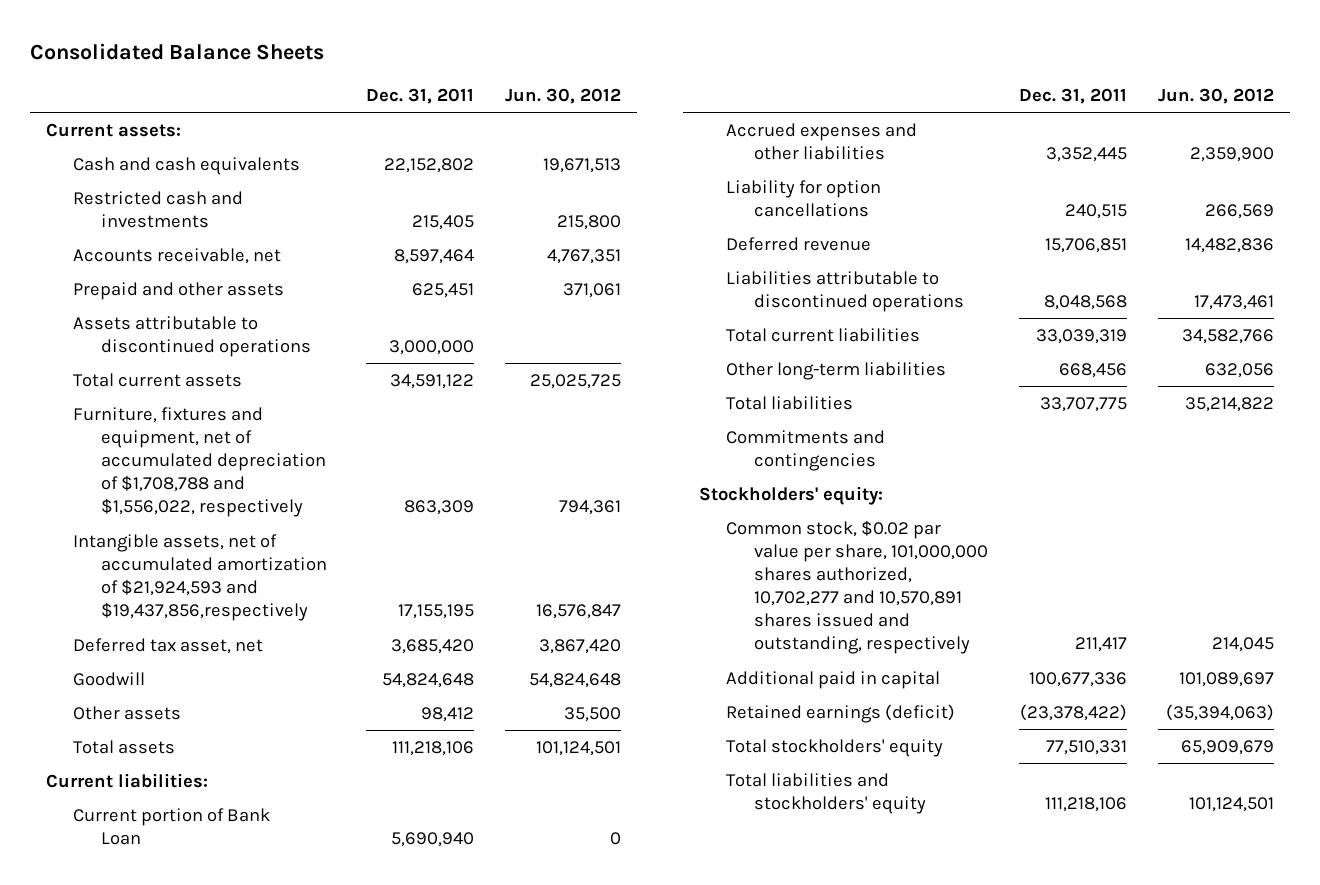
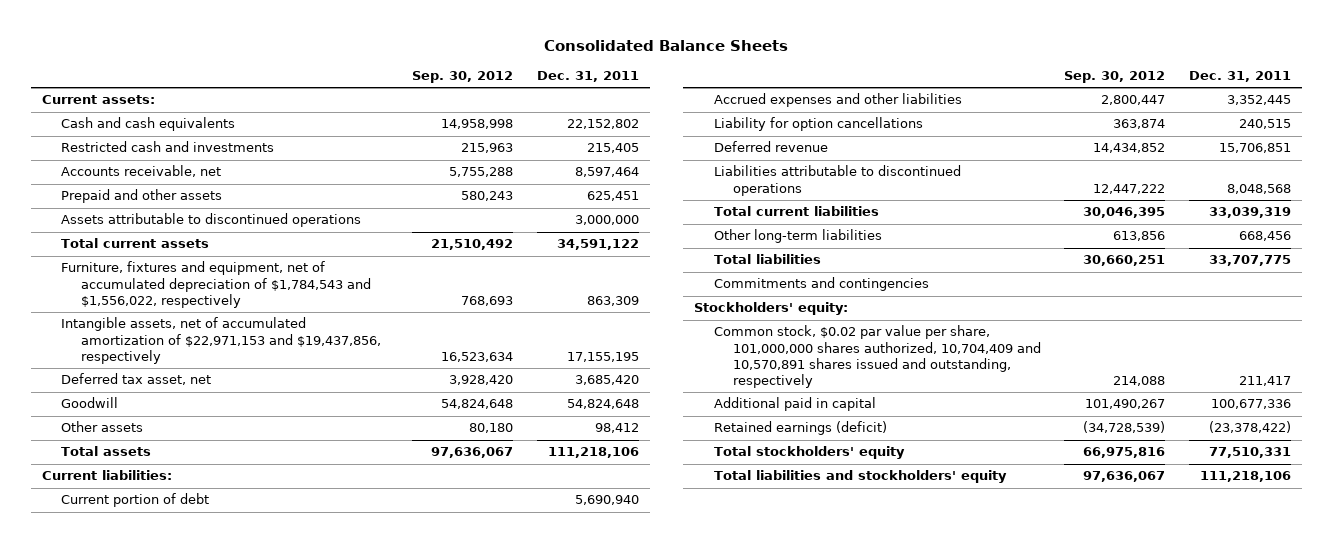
- | Dec. 31, 2011 | Jun. 30, 2012
+ | Sep. 30, 2012 | Dec. 31, 2011
- Furniture, fixtures and equipment, net of accumulated depreciation of $1,708,788 and $1,556,022, respectively | 863,309 | 794,361
- Intangible assets, net of accumulated amortization of $21,924,593 and $19,437,856,respectively | 17,155,195 | 16,576,847
+ Furniture, fixtures and equipment, net of accumulated depreciation of $1,784,543 and $1,556,022, respectively | 768,693 | 863,309
+ Intangible assets, net of accumulated amortization of $22,971,153 and $19,437,856, respectively | 16,523,634 | 17,155,195
- Current portion of Bank Loan | 5,690,940 | 0
+ Current portion of debt | | 5,690,940
- Common stock, $0.02 par value per share, 101,000,000 shares authorized, 10,702,277 and 10,570,891 shares issued and outstanding, respectively | 211,417 | 214,045
+ Common stock, $0.02 par value per share, 101,000,000 shares authorized, 10,704,409 and 10,570,891 shares issued and outstanding, respectively | 214,088 | 211,417

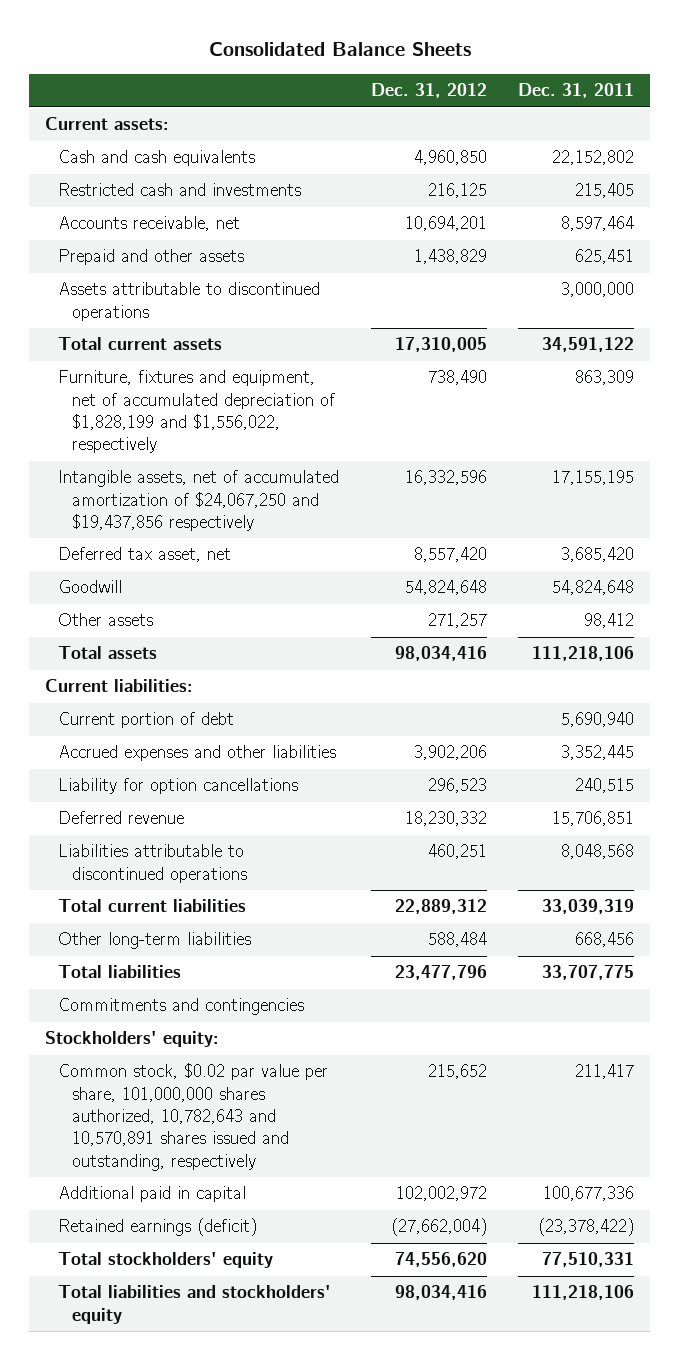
- | Sep. 30, 2012 | Dec. 31, 2011
+ | Dec. 31, 2012 | Dec. 31, 2011
- Furniture, fixtures and equipment, net of accumulated depreciation of $1,784,543 and $1,556,022, respectively | 768,693 | 863,309
- Intangible assets, net of accumulated amortization of $22,971,153 and $19,437,856, respectively | 16,523,634 | 17,155,195
+ Furniture, fixtures and equipment, net of accumulated depreciation of $1,828,199 and $1,556,022, respectively | 738,490 | 863,309
+ Intangible assets, net of accumulated amortization of $24,067,250 and $19,437,856 respectively | 16,332,596 | 17,155,195
- Common stock, $0.02 par value per share, 101,000,000 shares authorized, 10,704,409 and 10,570,891 shares issued and outstanding, respectively | 214,088 | 211,417
+ Common stock, $0.02 par value per share, 101,000,000 shares authorized, 10,782,643 and 10,570,891 shares issued and outstanding, respectively | 215,652 | 211,417

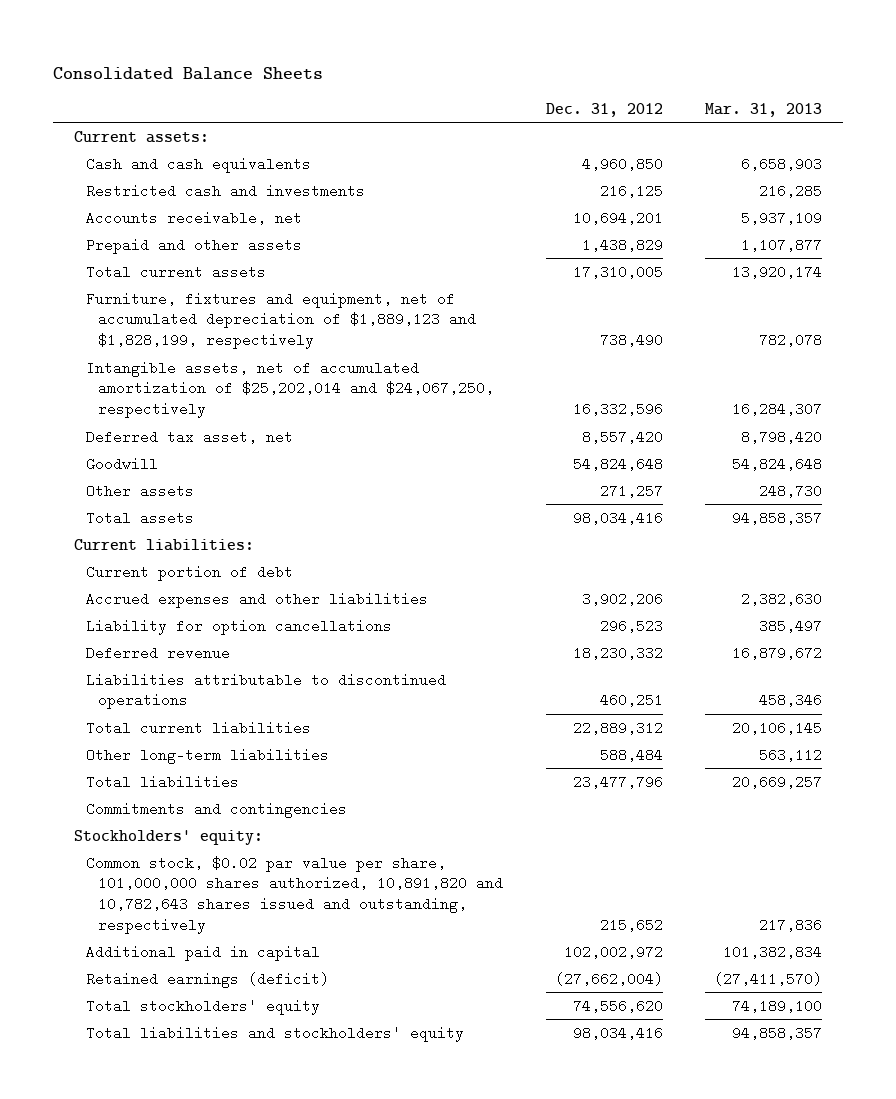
- | Dec. 31, 2012 | Dec. 31, 2011
+ | Dec. 31, 2012 | Mar. 31, 2013
- Assets attributable to discontinued operations | | 3,000,000
- Furniture, fixtures and equipment, net of accumulated depreciation of $1,828,199 and $1,556,022, respectively | 738,490 | 863,309
- Intangible assets, net of accumulated amortization of $24,067,250 and $19,437,856 respectively | 16,332,596 | 17,155,195
+ Furniture, fixtures and equipment, net of accumulated depreciation of $1,889,123 and $1,828,199, respectively | 738,490 | 782,078
+ Intangible assets, net of accumulated amortization of $25,202,014 and $24,067,250, respectively | 16,332,596 | 16,284,307
- Common stock, $0.02 par value per share, 101,000,000 shares authorized, 10,782,643 and 10,570,891 shares issued and outstanding, respectively | 215,652 | 211,417
+ Common stock, $0.02 par value per share, 101,000,000 shares authorized, 10,891,820 and 10,782,643 shares issued and outstanding, respectively | 215,652 | 217,836

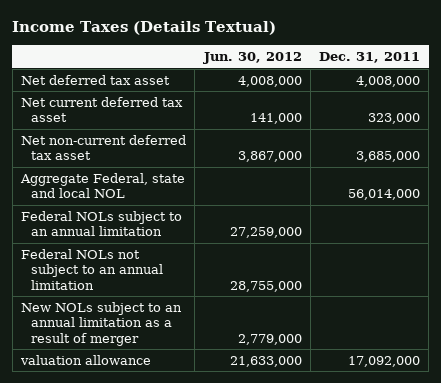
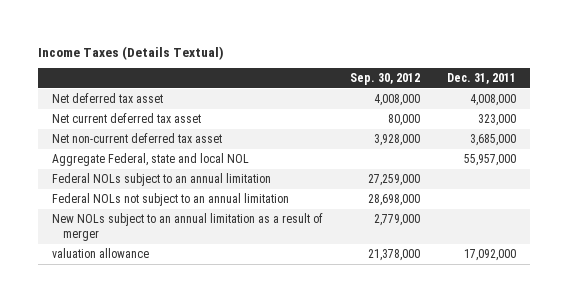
- | Jun. 30, 2012 | Dec. 31, 2011
+ | Sep. 30, 2012 | Dec. 31, 2011
- Aggregate Federal, state and local NOL | | 56,014,000
+ Aggregate Federal, state and local NOL | | 55,957,000

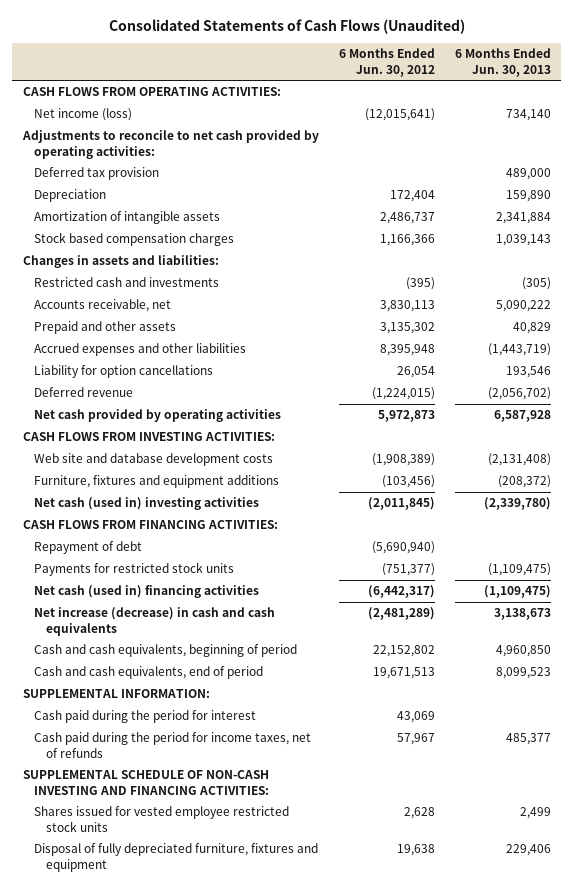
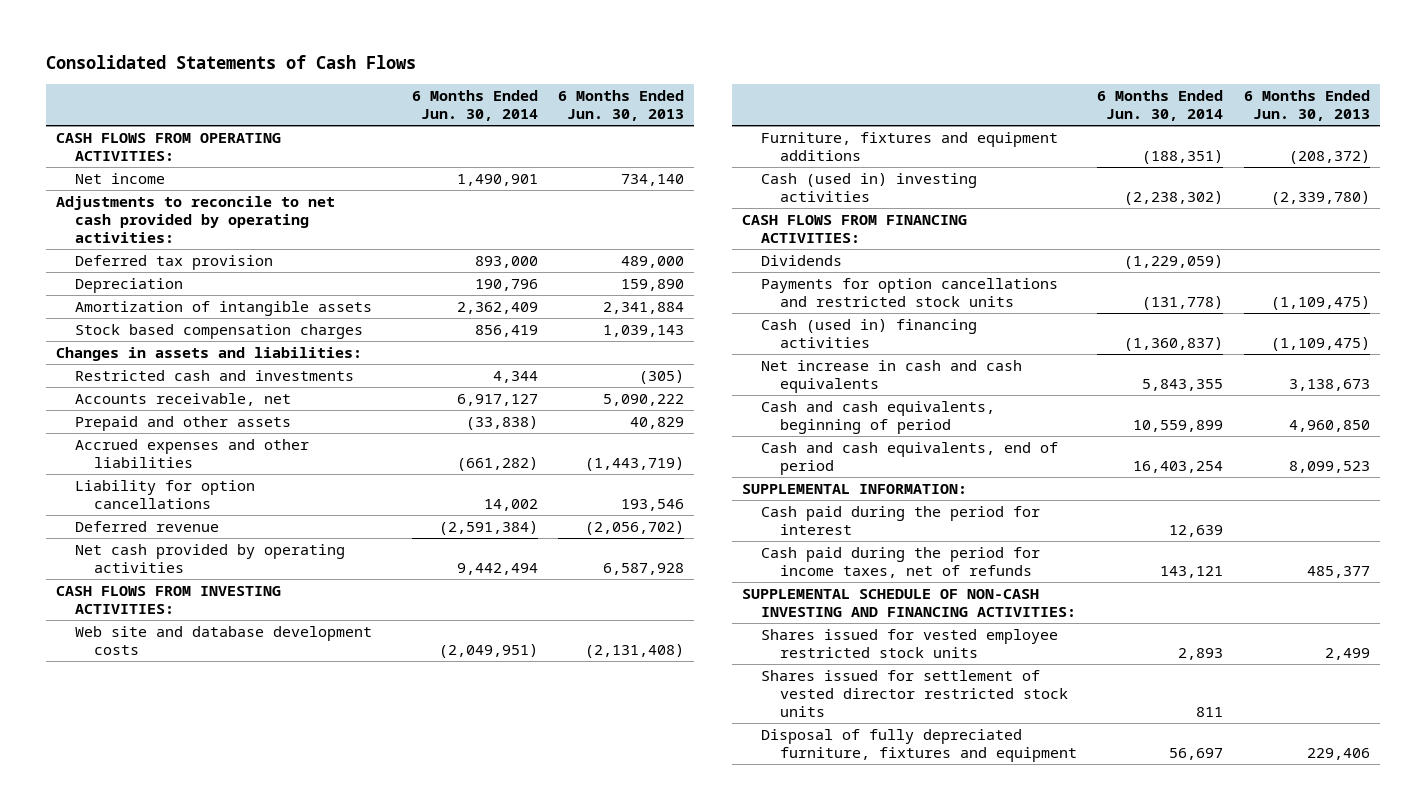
- Consolidated Statements of Cash Flows (Unaudited)
+ Consolidated Statements of Cash Flows
- | 6 Months Ended Jun. 30, 2012 | 6 Months Ended Jun. 30, 2013
+ | 6 Months Ended Jun. 30, 2014 | 6 Months Ended Jun. 30, 2013
- Net income (loss) | (12,015,641) | 734,140
+ Net income | 1,490,901 | 734,140
- Net cash (used in) investing activities | (2,011,845) | (2,339,780)
+ Cash (used in) investing activities | (2,238,302) | (2,339,780)
- Repayment of debt | (5,690,940) |
- Payments for restricted stock units | (751,377) | (1,109,475)
- Net cash (used in) financing activities | (6,442,317) | (1,109,475)
- Net increase (decrease) in cash and cash equivalents | (2,481,289) | 3,138,673
+ Dividends | (1,229,059) |
+ Payments for option cancellations and restricted stock units | (131,778) | (1,109,475)
+ Cash (used in) financing activities | (1,360,837) | (1,109,475)
+ Net increase in cash and cash equivalents | 5,843,355 | 3,138,673
+ Shares issued for settlement of vested director restricted stock units | 811 |

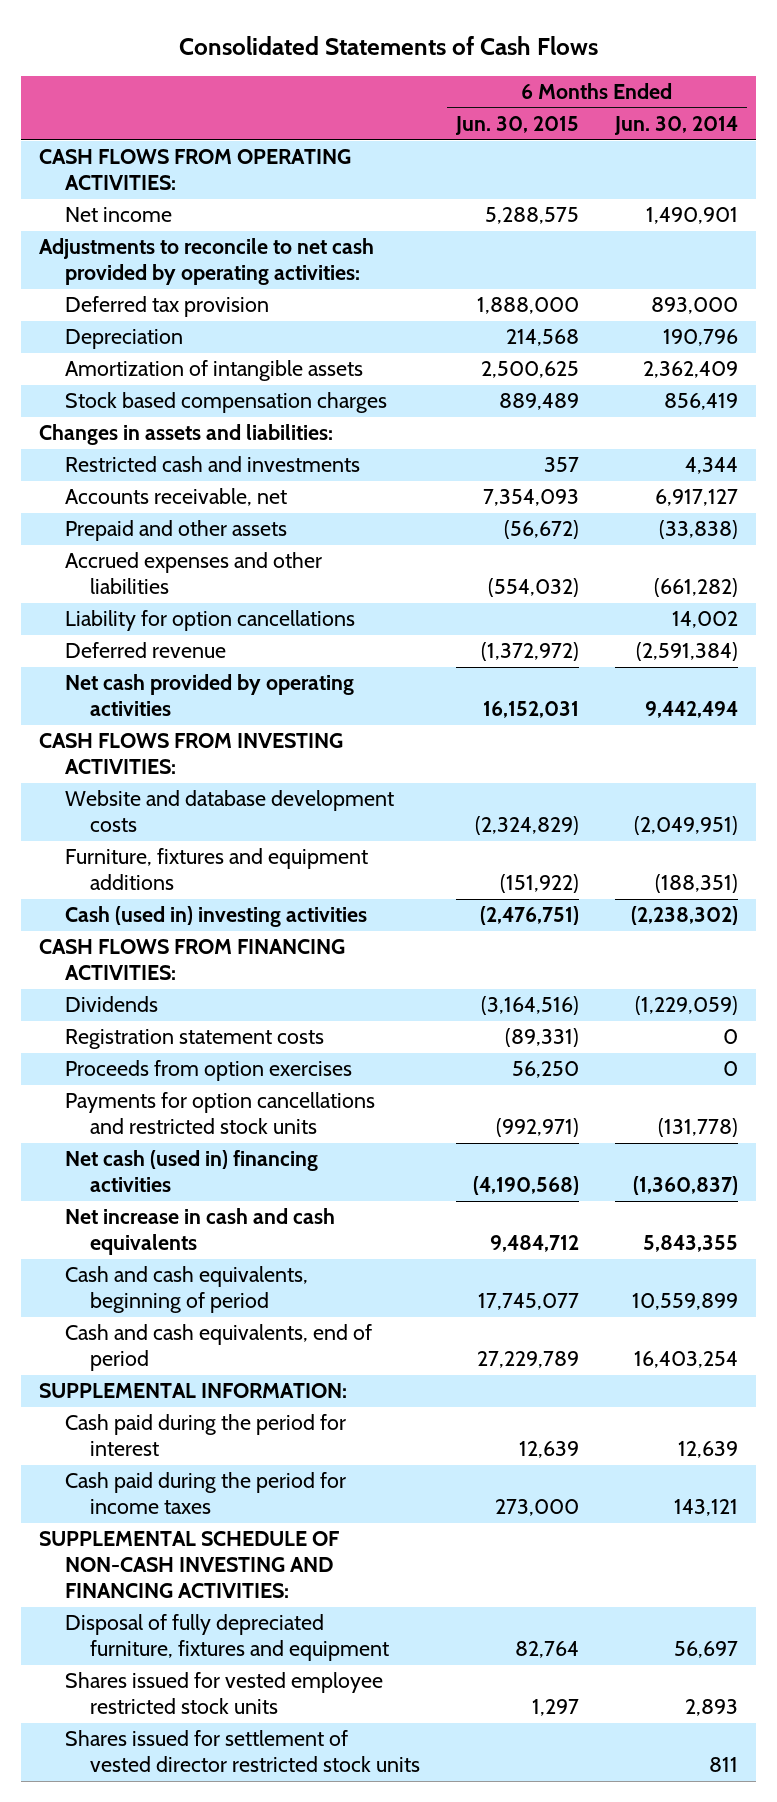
- | 6 Months Ended Jun. 30, 2014 | 6 Months Ended Jun. 30, 2013
+ | 6 Months Ended Jun. 30, 2015 | 6 Months Ended Jun. 30, 2014
- Web site and database development costs | (2,049,951) | (2,131,408)
+ Website and database development costs | (2,324,829) | (2,049,951)
+ Registration statement costs | (89,331) | 0
+ Proceeds from option exercises | 56,250 | 0
- Cash (used in) financing activities | (1,360,837) | (1,109,475)
+ Net cash (used in) financing activities | (4,190,568) | (1,360,837)
- Cash paid during the period for income taxes, net of refunds | 143,121 | 485,377
+ Cash paid during the period for income taxes | 273,000 | 143,121
moved up: Disposal of fully depreciated furniture, fixtures and equipment | 82,764 | 56,697

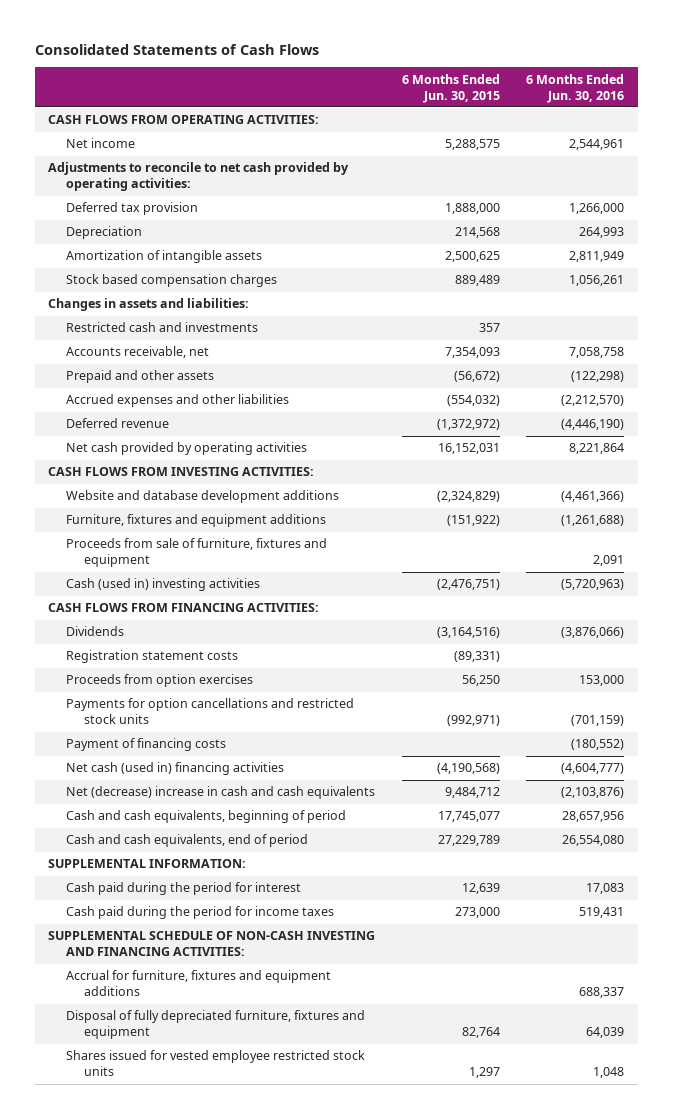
- | 6 Months Ended Jun. 30, 2015 | 6 Months Ended Jun. 30, 2014
+ | 6 Months Ended Jun. 30, 2015 | 6 Months Ended Jun. 30, 2016
- Liability for option cancellations | | 14,002
- Website and database development costs | (2,324,829) | (2,049,951)
+ Website and database development additions | (2,324,829) | (4,461,366)
+ Proceeds from sale of furniture, fixtures and equipment | | 2,091
+ Payment of financing costs | | (180,552)
- Net increase in cash and cash equivalents | 9,484,712 | 5,843,355
+ Net (decrease) increase in cash and cash equivalents | 9,484,712 | (2,103,876)
+ Accrual for furniture, fixtures and equipment additions | | 688,337
- Shares issued for settlement of vested director restricted stock units | | 811

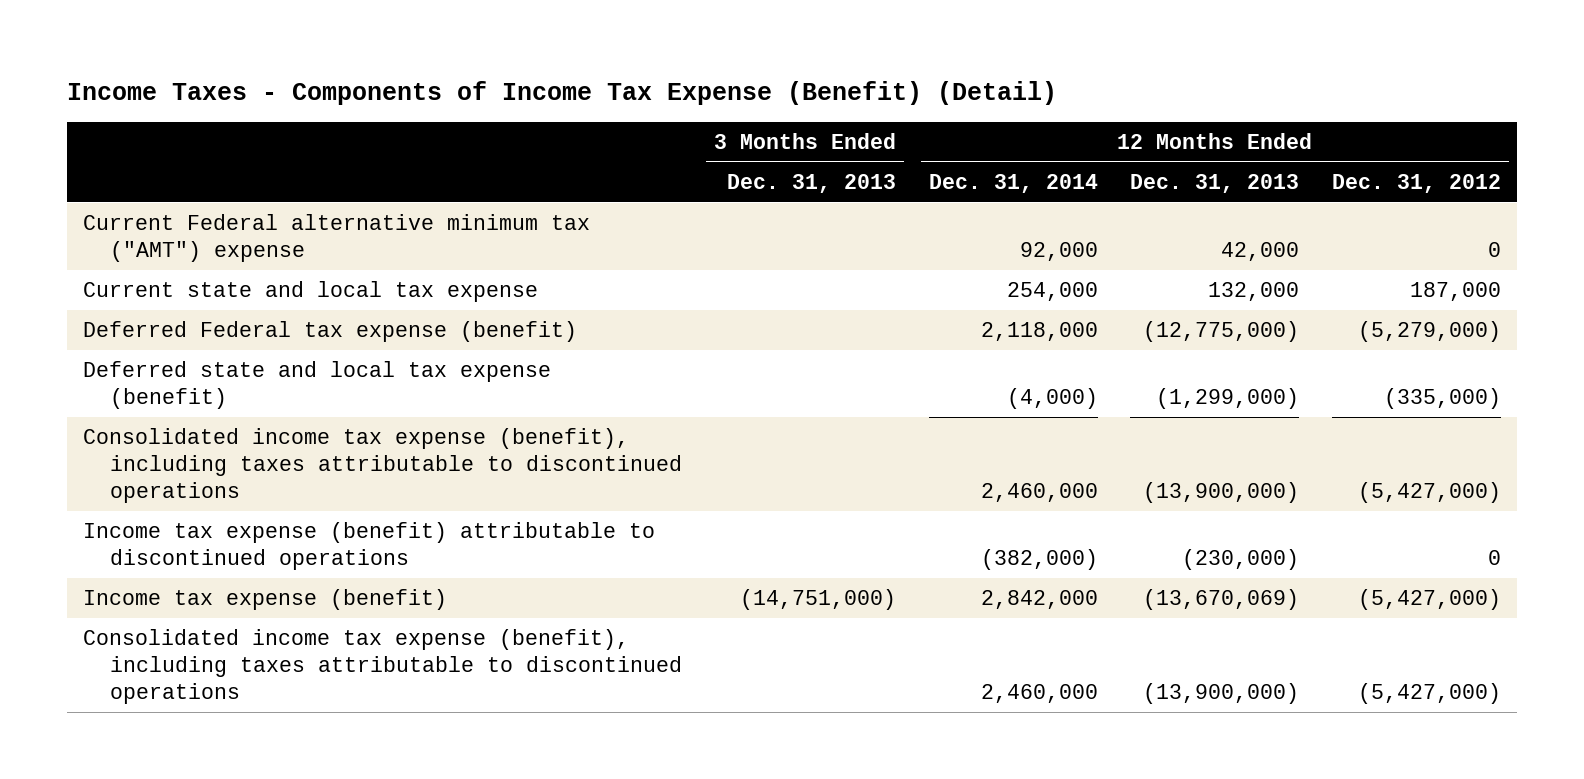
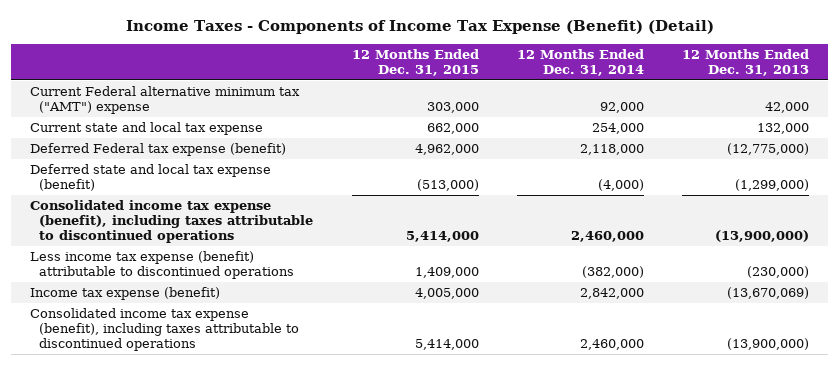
- | 3 Months Ended Dec. 31, 2013 | 12 Months Ended Dec. 31, 2014 | 12 Months Ended Dec. 31, 2013 | 12 Months Ended Dec. 31, 2012
+ | 12 Months Ended Dec. 31, 2015 | 12 Months Ended Dec. 31, 2014 | 12 Months Ended Dec. 31, 2013
- Income tax expense (benefit) attributable to discontinued operations | | (382,000) | (230,000) | 0
+ Less income tax expense (benefit) attributable to discontinued operations | 1,409,000 | (382,000) | (230,000)

